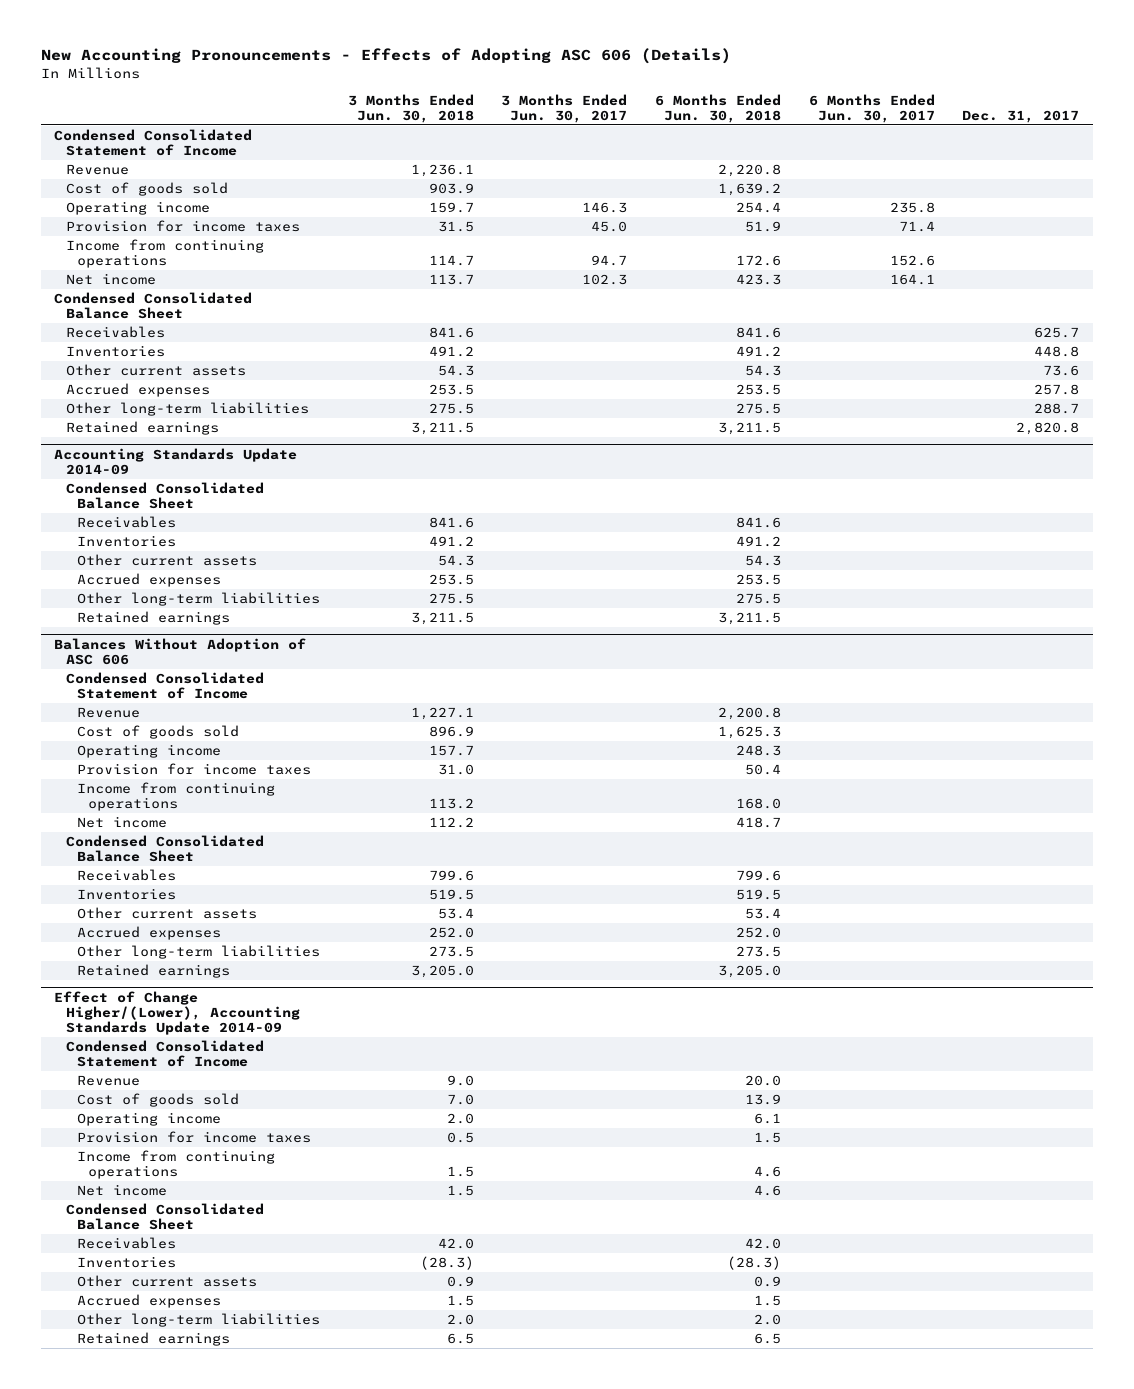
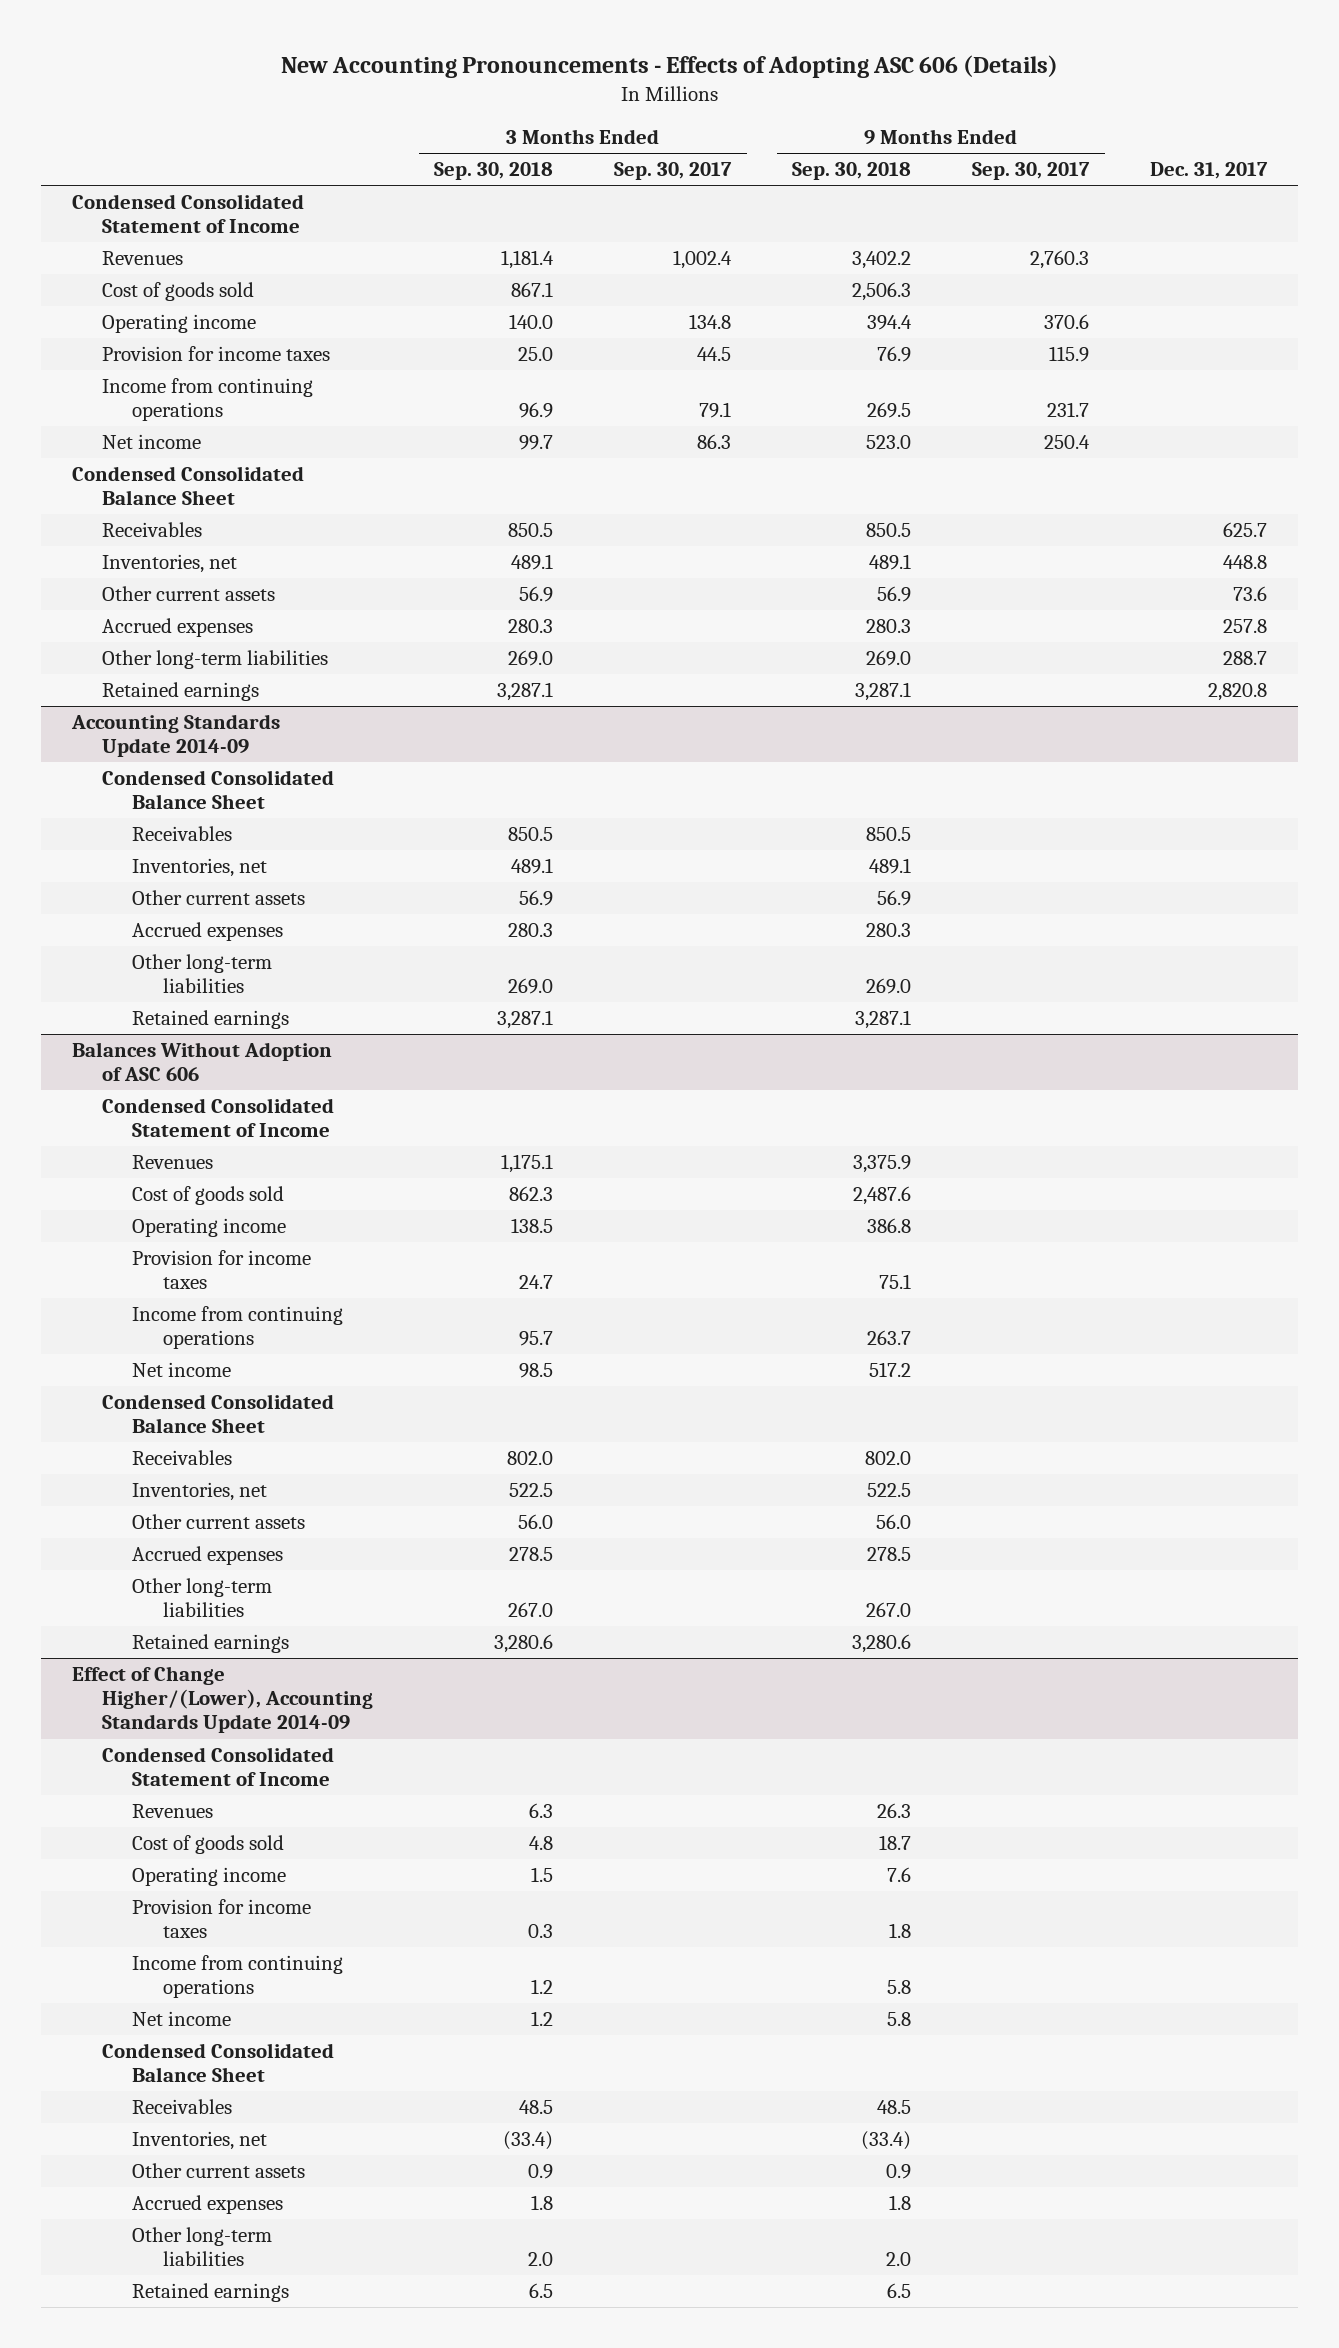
- | 3 Months Ended Jun. 30, 2018 | 3 Months Ended Jun. 30, 2017 | 6 Months Ended Jun. 30, 2018 | 6 Months Ended Jun. 30, 2017 | Dec. 31, 2017
+ | 3 Months Ended Sep. 30, 2018 | 3 Months Ended Sep. 30, 2017 | 9 Months Ended Sep. 30, 2018 | 9 Months Ended Sep. 30, 2017 | Dec. 31, 2017
- Revenue | 1,236.1 | | 2,220.8 | |
+ Revenues | 1,181.4 | 1,002.4 | 3,402.2 | 2,760.3 |
- Inventories | 491.2 | | 491.2 | | 448.8
+ Inventories, net | 489.1 | | 489.1 | | 448.8
@ Accounting Standards Update 2014-09
- Inventories | 491.2 | | 491.2 | |
+ Inventories, net | 489.1 | | 489.1 | |
@ Balances Without Adoption of ASC 606
- Revenue | 1,227.1 | | 2,200.8 | |
+ Revenues | 1,175.1 | | 3,375.9 | |
- Inventories | 519.5 | | 519.5 | |
+ Inventories, net | 522.5 | | 522.5 | |
@ Effect of Change Higher/(Lower), Accounting Standards Update 2014-09
- Revenue | 9.0 | | 20.0 | |
+ Revenues | 6.3 | | 26.3 | |
- Inventories | (28.3) | | (28.3) | |
+ Inventories, net | (33.4) | | (33.4) | |

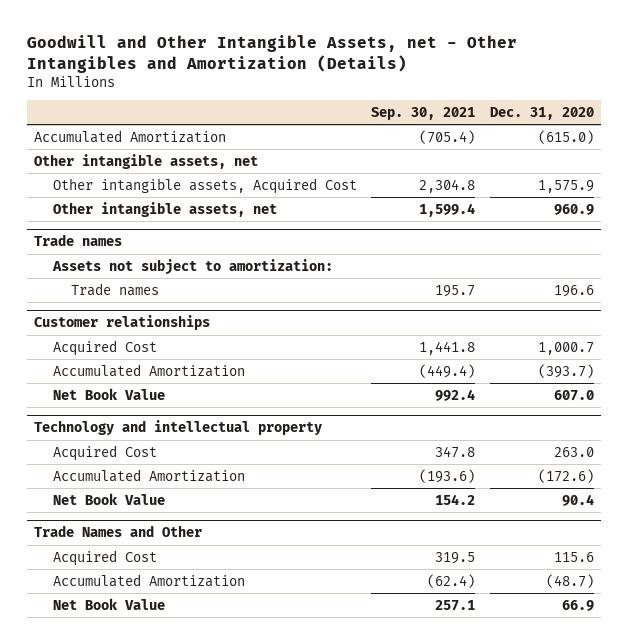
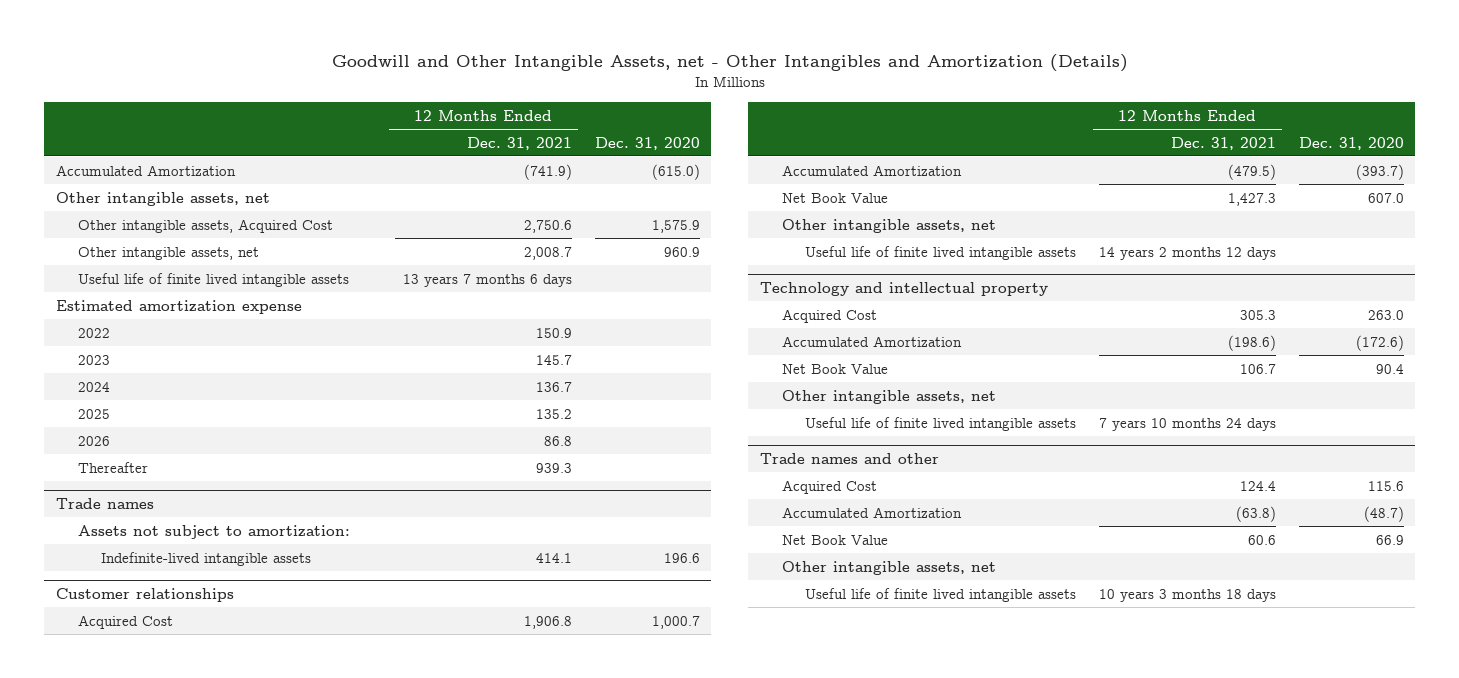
- | Sep. 30, 2021 | Dec. 31, 2020
+ | 12 Months Ended Dec. 31, 2021 | Dec. 31, 2020
+ Useful life of finite lived intangible assets | 13 years 7 months 6 days |
+ Estimated amortization expense
+ 2022 | 150.9 |
+ 2023 | 145.7 |
+ 2024 | 136.7 |
+ 2025 | 135.2 |
+ 2026 | 86.8 |
+ Thereafter | 939.3 |
@ Trade names
- Trade names | 195.7 | 196.6
+ Indefinite-lived intangible assets | 414.1 | 196.6
@ Customer relationships
+ Other intangible assets, net
+ Useful life of finite lived intangible assets | 14 years 2 months 12 days |
- Trade Names and Other
@ Technology and intellectual property
+ Other intangible assets, net
+ Useful life of finite lived intangible assets | 7 years 10 months 24 days |
+ Trade names and other
+ Other intangible assets, net
+ Useful life of finite lived intangible assets | 10 years 3 months 18 days |

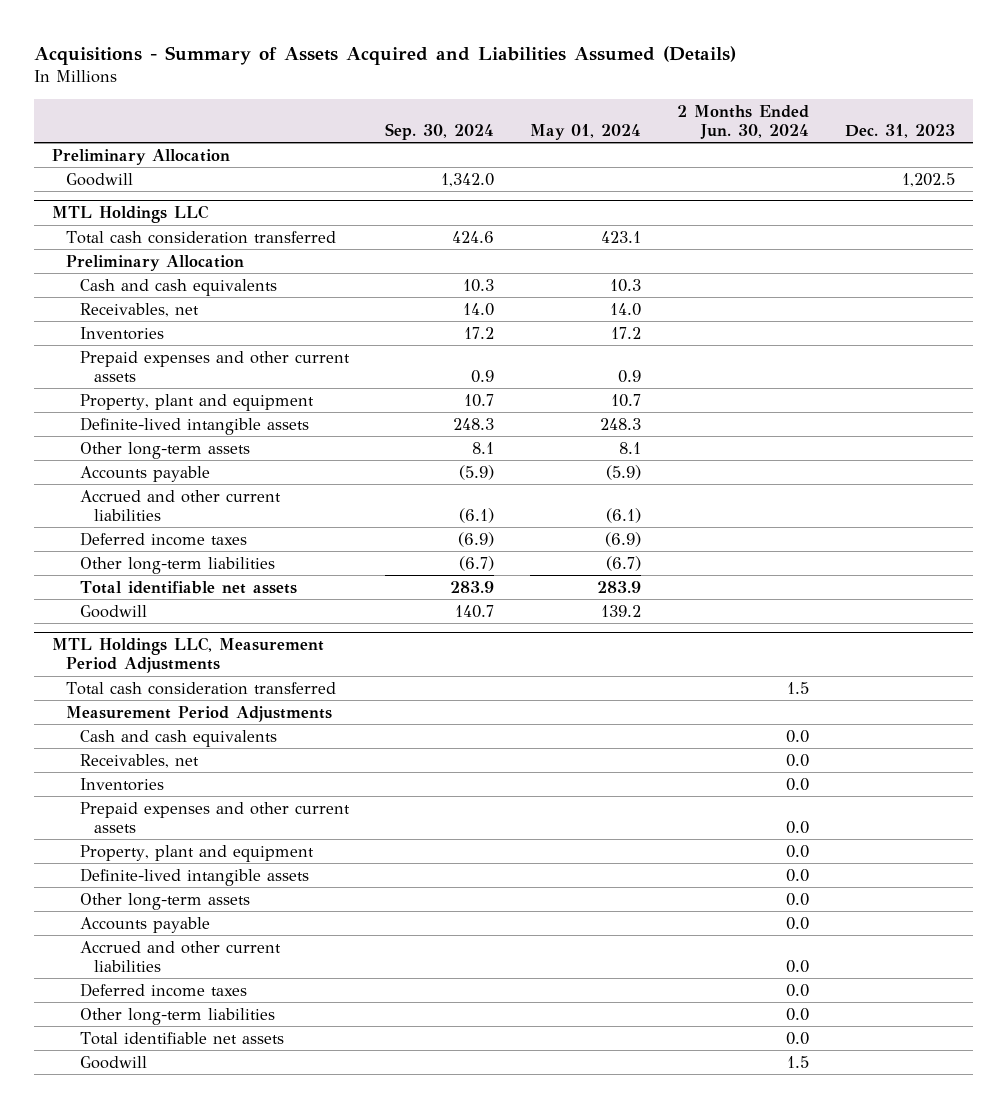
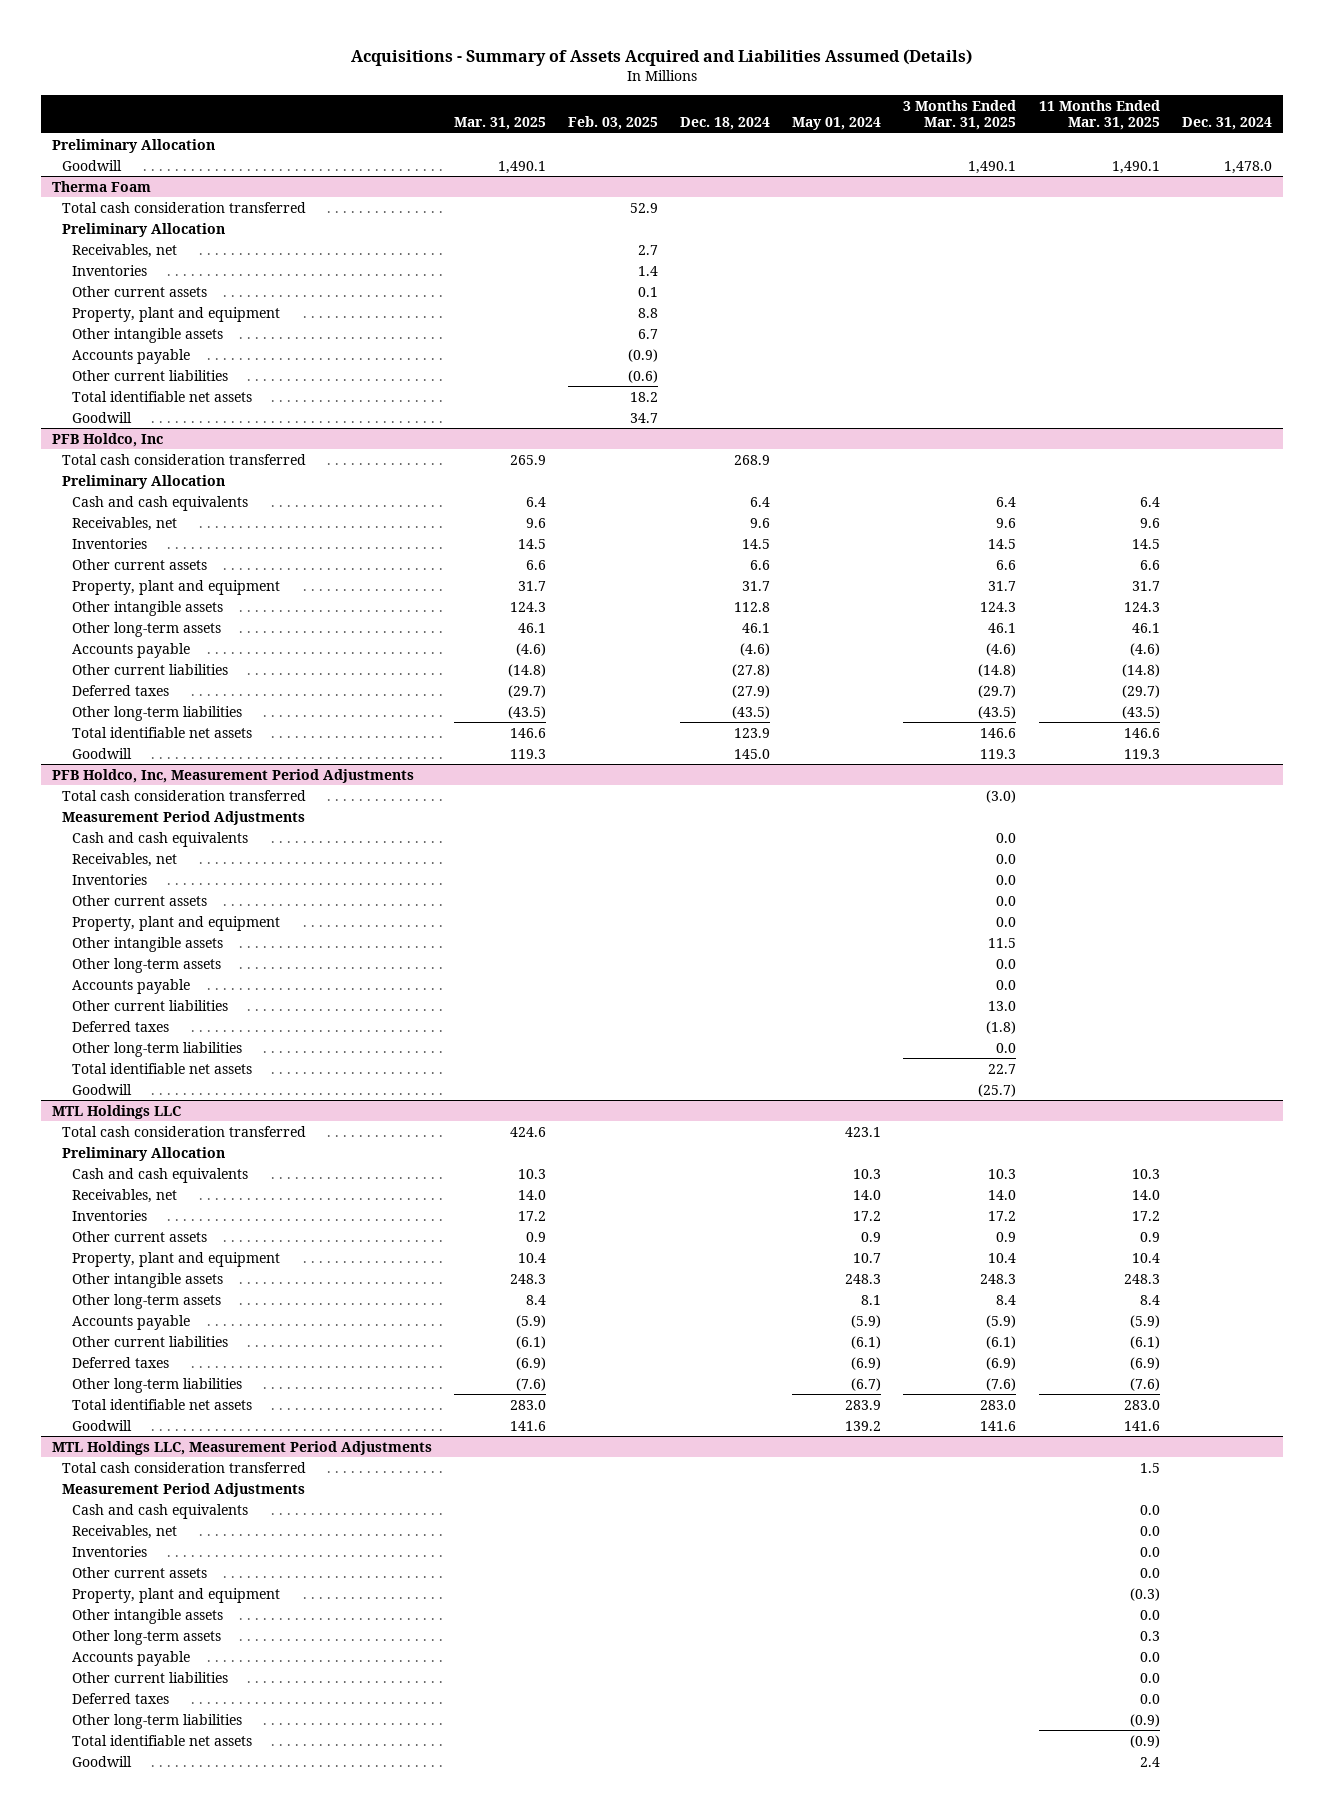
- | Sep. 30, 2024 | May 01, 2024 | 2 Months Ended Jun. 30, 2024 | Dec. 31, 2023
+ | Mar. 31, 2025 | Feb. 03, 2025 | Dec. 18, 2024 | May 01, 2024 | 3 Months Ended Mar. 31, 2025 | 11 Months Ended Mar. 31, 2025 | Dec. 31, 2024
+ Therma Foam
+ Total cash consideration transferred | | 52.9 | | | | |
+ Preliminary Allocation
+ Receivables, net | | 2.7 | | | | |
+ Inventories | | 1.4 | | | | |
+ Other current assets | | 0.1 | | | | |
+ Property, plant and equipment | | 8.8 | | | | |
+ Other intangible assets | | 6.7 | | | | |
+ Accounts payable | | (0.9) | | | | |
+ Other current liabilities | | (0.6) | | | | |
+ Total identifiable net assets | | 18.2 | | | | |
+ Goodwill | | 34.7 | | | | |
+ PFB Holdco, Inc
+ Total cash consideration transferred | 265.9 | | 268.9 | | | |
+ Preliminary Allocation
+ Cash and cash equivalents | 6.4 | | 6.4 | | 6.4 | 6.4 |
+ Receivables, net | 9.6 | | 9.6 | | 9.6 | 9.6 |
+ Inventories | 14.5 | | 14.5 | | 14.5 | 14.5 |
+ Other current assets | 6.6 | | 6.6 | | 6.6 | 6.6 |
+ Property, plant and equipment | 31.7 | | 31.7 | | 31.7 | 31.7 |
+ Other intangible assets | 124.3 | | 112.8 | | 124.3 | 124.3 |
+ Other long-term assets | 46.1 | | 46.1 | | 46.1 | 46.1 |
+ Accounts payable | (4.6) | | (4.6) | | (4.6) | (4.6) |
+ Other current liabilities | (14.8) | | (27.8) | | (14.8) | (14.8) |
+ Deferred taxes | (29.7) | | (27.9) | | (29.7) | (29.7) |
+ Other long-term liabilities | (43.5) | | (43.5) | | (43.5) | (43.5) |
+ Total identifiable net assets | 146.6 | | 123.9 | | 146.6 | 146.6 |
+ Goodwill | 119.3 | | 145.0 | | 119.3 | 119.3 |
+ PFB Holdco, Inc, Measurement Period Adjustments
+ Total cash consideration transferred | | | | | (3.0) | |
+ Measurement Period Adjustments
+ Cash and cash equivalents | | | | | 0.0 | |
+ Receivables, net | | | | | 0.0 | |
+ Inventories | | | | | 0.0 | |
+ Other current assets | | | | | 0.0 | |
+ Property, plant and equipment | | | | | 0.0 | |
+ Other intangible assets | | | | | 11.5 | |
+ Other long-term assets | | | | | 0.0 | |
+ Accounts payable | | | | | 0.0 | |
+ Other current liabilities | | | | | 13.0 | |
+ Deferred taxes | | | | | (1.8) | |
+ Other long-term liabilities | | | | | 0.0 | |
+ Total identifiable net assets | | | | | 22.7 | |
+ Goodwill | | | | | (25.7) | |
@ MTL Holdings LLC
- Prepaid expenses and other current assets | 0.9 | 0.9 | |
+ Other current assets | 0.9 | | | 0.9 | 0.9 | 0.9 |
- Definite-lived intangible assets | 248.3 | 248.3 | |
+ Other intangible assets | 248.3 | | | 248.3 | 248.3 | 248.3 |
- Accrued and other current liabilities | (6.1) | (6.1) | |
- Deferred income taxes | (6.9) | (6.9) | |
+ Other current liabilities | (6.1) | | | (6.1) | (6.1) | (6.1) |
+ Deferred taxes | (6.9) | | | (6.9) | (6.9) | (6.9) |
@ MTL Holdings LLC, Measurement Period Adjustments
- Prepaid expenses and other current assets | | | 0.0 |
+ Other current assets | | | | | | 0.0 |
- Definite-lived intangible assets | | | 0.0 |
+ Other intangible assets | | | | | | 0.0 |
- Accrued and other current liabilities | | | 0.0 |
- Deferred income taxes | | | 0.0 |
+ Other current liabilities | | | | | | 0.0 |
+ Deferred taxes | | | | | | 0.0 |

